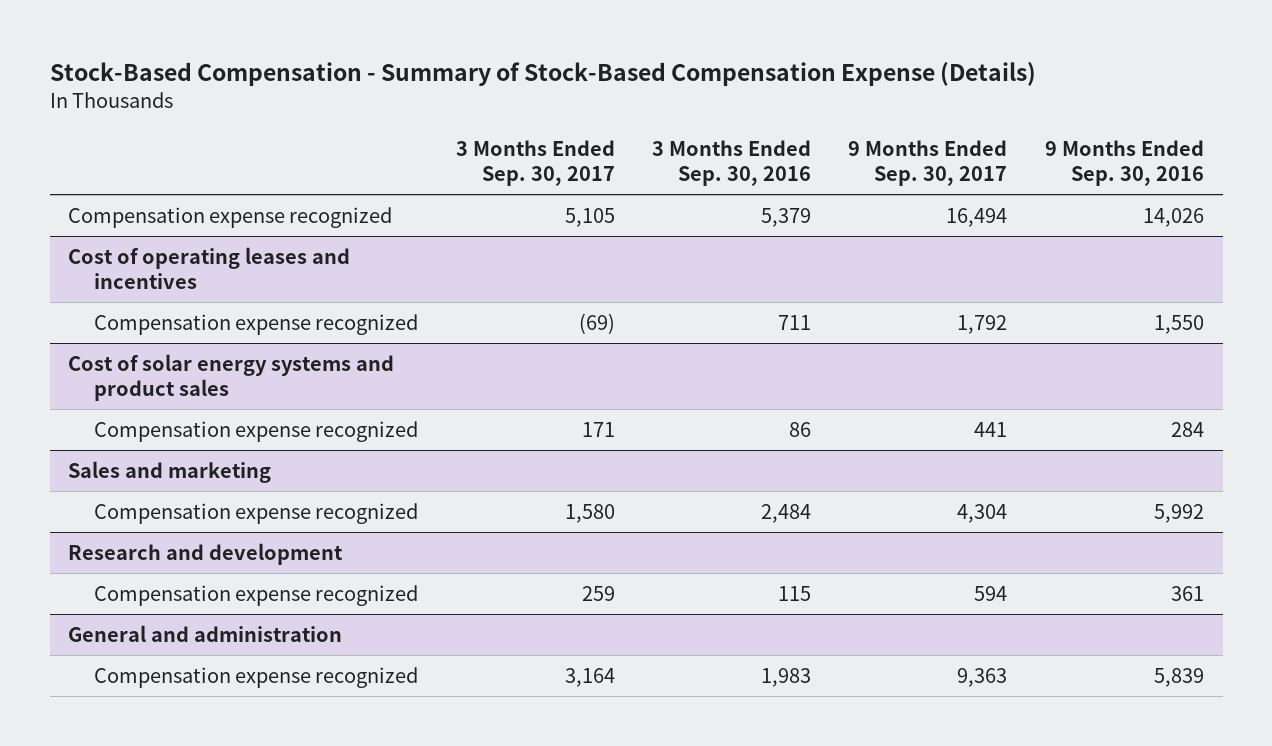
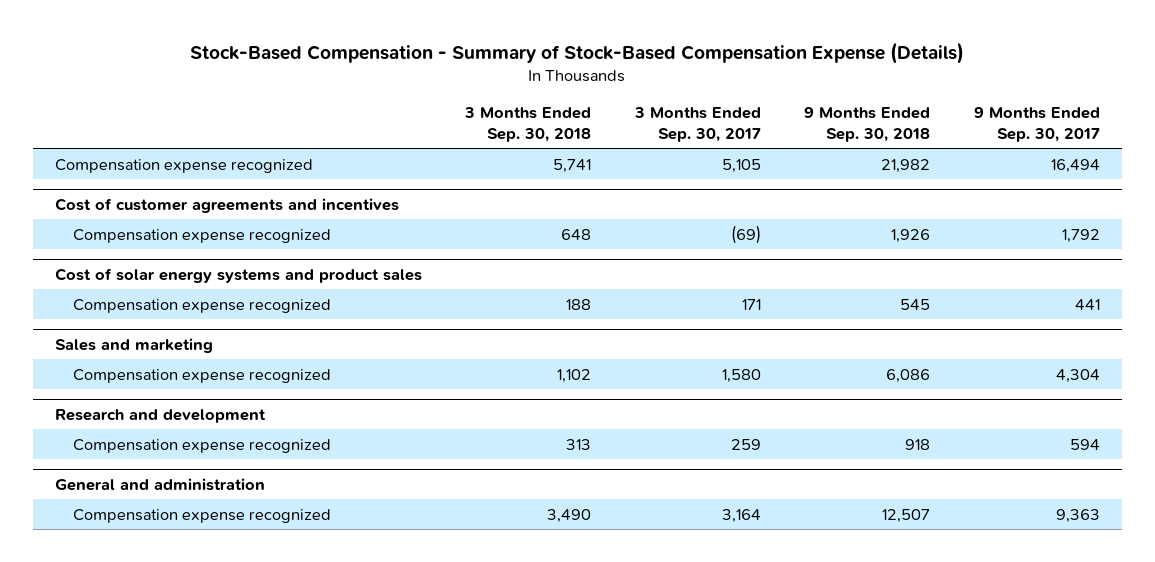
- | 3 Months Ended Sep. 30, 2017 | 3 Months Ended Sep. 30, 2016 | 9 Months Ended Sep. 30, 2017 | 9 Months Ended Sep. 30, 2016
+ | 3 Months Ended Sep. 30, 2018 | 3 Months Ended Sep. 30, 2017 | 9 Months Ended Sep. 30, 2018 | 9 Months Ended Sep. 30, 2017
- Cost of operating leases and incentives
+ Cost of customer agreements and incentives

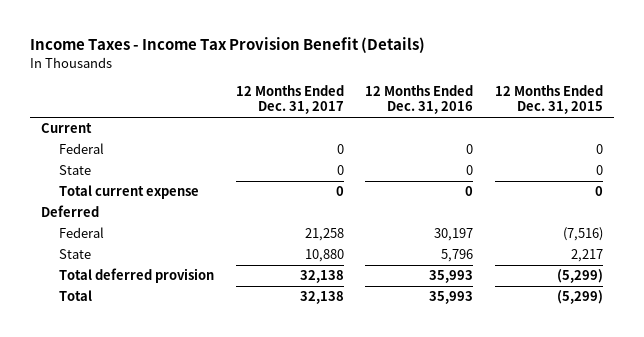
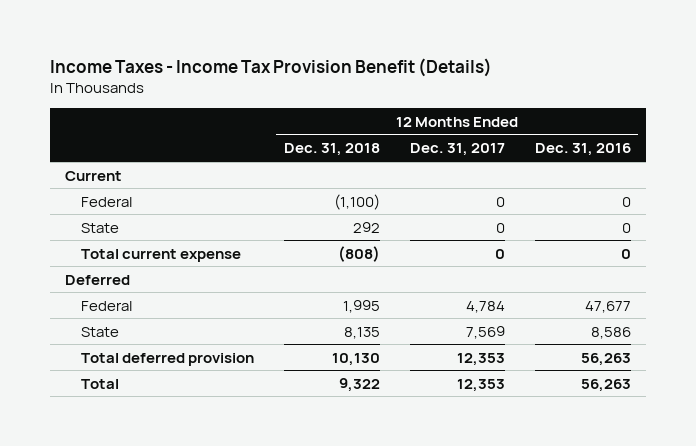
- | 12 Months Ended Dec. 31, 2017 | 12 Months Ended Dec. 31, 2016 | 12 Months Ended Dec. 31, 2015
+ | 12 Months Ended Dec. 31, 2018 | 12 Months Ended Dec. 31, 2017 | 12 Months Ended Dec. 31, 2016
- Federal | 21,258 | 30,197 | (7,516)
- State | 10,880 | 5,796 | 2,217
- Total deferred provision | 32,138 | 35,993 | (5,299)
- Total | 32,138 | 35,993 | (5,299)
+ Federal | 1,995 | 4,784 | 47,677
+ State | 8,135 | 7,569 | 8,586
+ Total deferred provision | 10,130 | 12,353 | 56,263
+ Total | 9,322 | 12,353 | 56,263

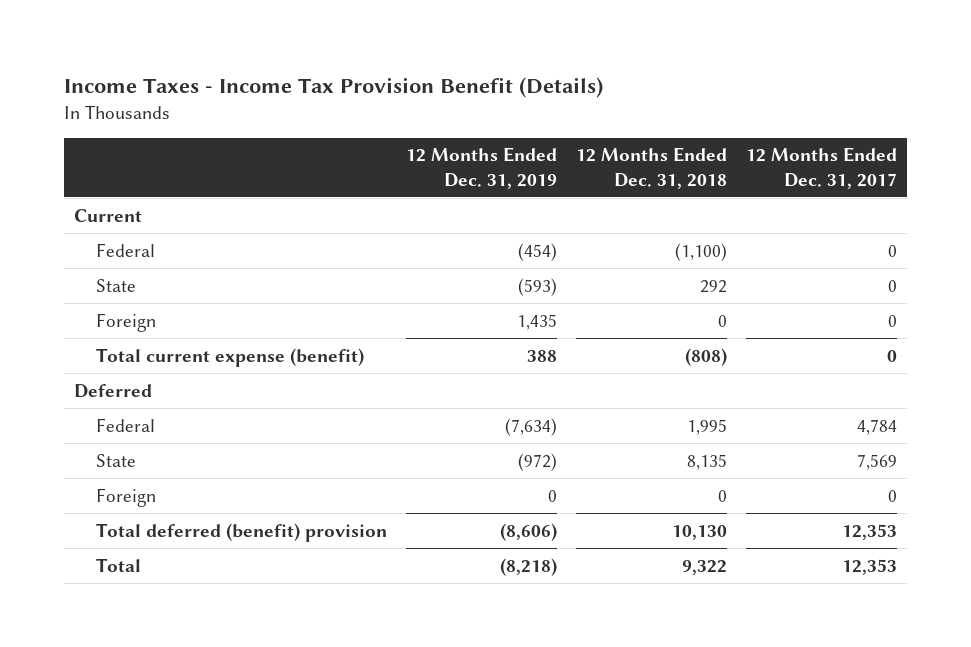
- | 12 Months Ended Dec. 31, 2018 | 12 Months Ended Dec. 31, 2017 | 12 Months Ended Dec. 31, 2016
+ | 12 Months Ended Dec. 31, 2019 | 12 Months Ended Dec. 31, 2018 | 12 Months Ended Dec. 31, 2017
- Total current expense | (808) | 0 | 0
+ Foreign | 1,435 | 0 | 0
+ Total current expense (benefit) | 388 | (808) | 0
- Total deferred provision | 10,130 | 12,353 | 56,263
+ Foreign | 0 | 0 | 0
+ Total deferred (benefit) provision | (8,606) | 10,130 | 12,353

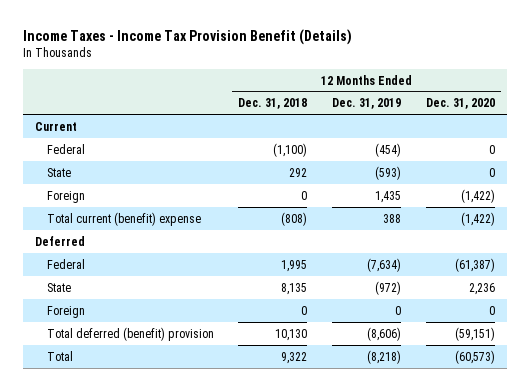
- | 12 Months Ended Dec. 31, 2019 | 12 Months Ended Dec. 31, 2018 | 12 Months Ended Dec. 31, 2017
+ | 12 Months Ended Dec. 31, 2018 | 12 Months Ended Dec. 31, 2019 | 12 Months Ended Dec. 31, 2020
- Total current expense (benefit) | 388 | (808) | 0
+ Total current (benefit) expense | (808) | 388 | (1,422)

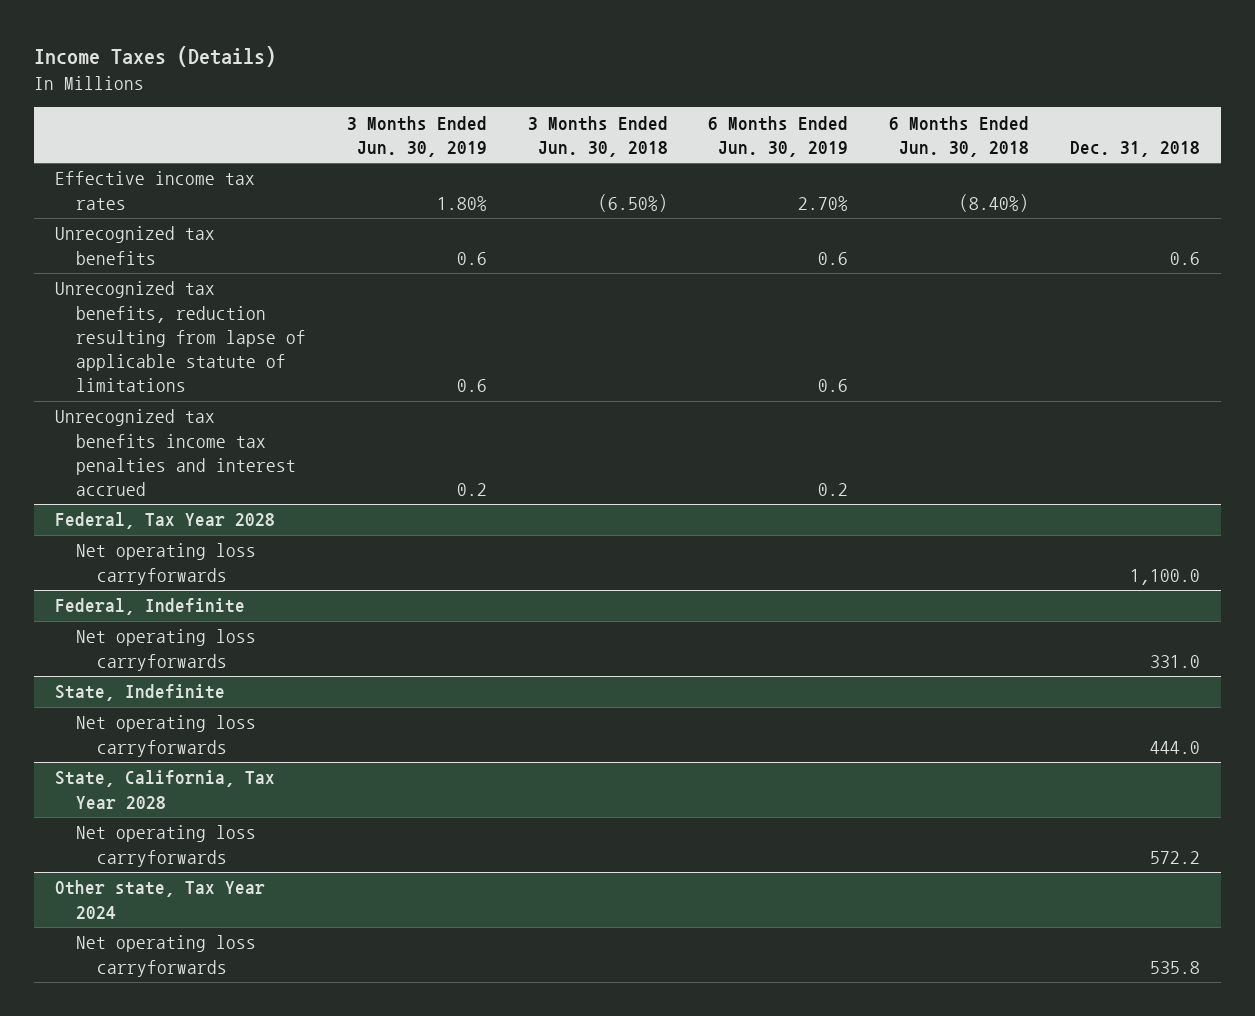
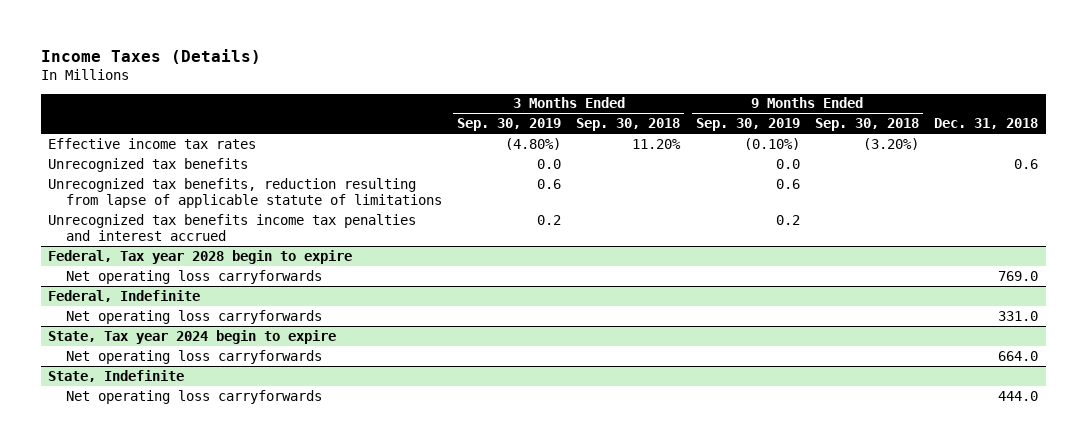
- | 3 Months Ended Jun. 30, 2019 | 3 Months Ended Jun. 30, 2018 | 6 Months Ended Jun. 30, 2019 | 6 Months Ended Jun. 30, 2018 | Dec. 31, 2018
+ | 3 Months Ended Sep. 30, 2019 | 3 Months Ended Sep. 30, 2018 | 9 Months Ended Sep. 30, 2019 | 9 Months Ended Sep. 30, 2018 | Dec. 31, 2018
- Federal, Tax Year 2028
- Net operating loss carryforwards | | | | | 1,100.0
+ Federal, Tax year 2028 begin to expire
+ Net operating loss carryforwards | | | | | 769.0
+ State, Tax year 2024 begin to expire
+ Net operating loss carryforwards | | | | | 664.0
- State, California, Tax Year 2028
- Net operating loss carryforwards | | | | | 572.2
- Other state, Tax Year 2024
- Net operating loss carryforwards | | | | | 535.8

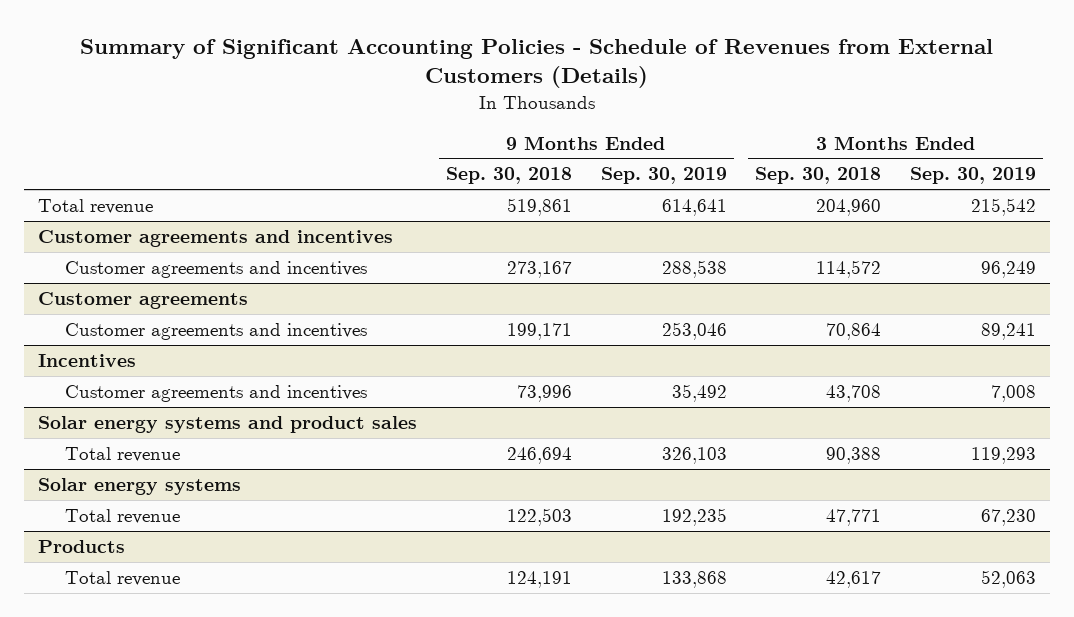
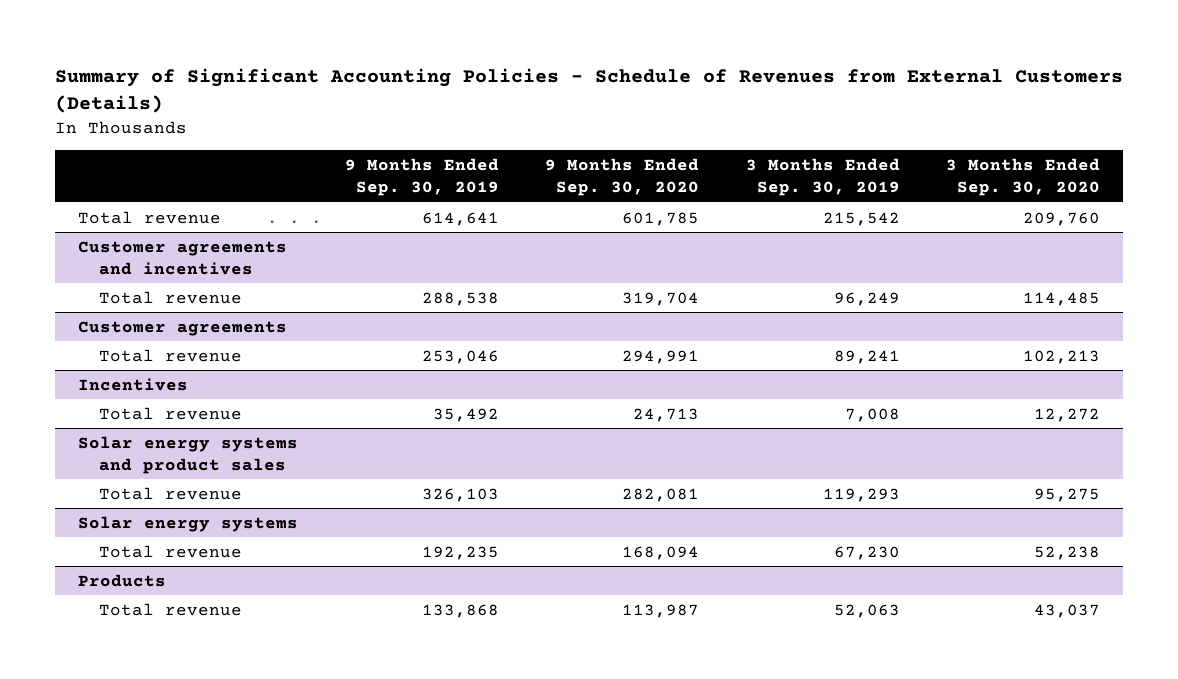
- | 9 Months Ended Sep. 30, 2018 | 9 Months Ended Sep. 30, 2019 | 3 Months Ended Sep. 30, 2018 | 3 Months Ended Sep. 30, 2019
+ | 9 Months Ended Sep. 30, 2019 | 9 Months Ended Sep. 30, 2020 | 3 Months Ended Sep. 30, 2019 | 3 Months Ended Sep. 30, 2020
@ Customer agreements and incentives
- Customer agreements and incentives | 273,167 | 288,538 | 114,572 | 96,249
+ Total revenue | 288,538 | 319,704 | 96,249 | 114,485
@ Customer agreements
- Customer agreements and incentives | 199,171 | 253,046 | 70,864 | 89,241
+ Total revenue | 253,046 | 294,991 | 89,241 | 102,213
@ Incentives
- Customer agreements and incentives | 73,996 | 35,492 | 43,708 | 7,008
+ Total revenue | 35,492 | 24,713 | 7,008 | 12,272

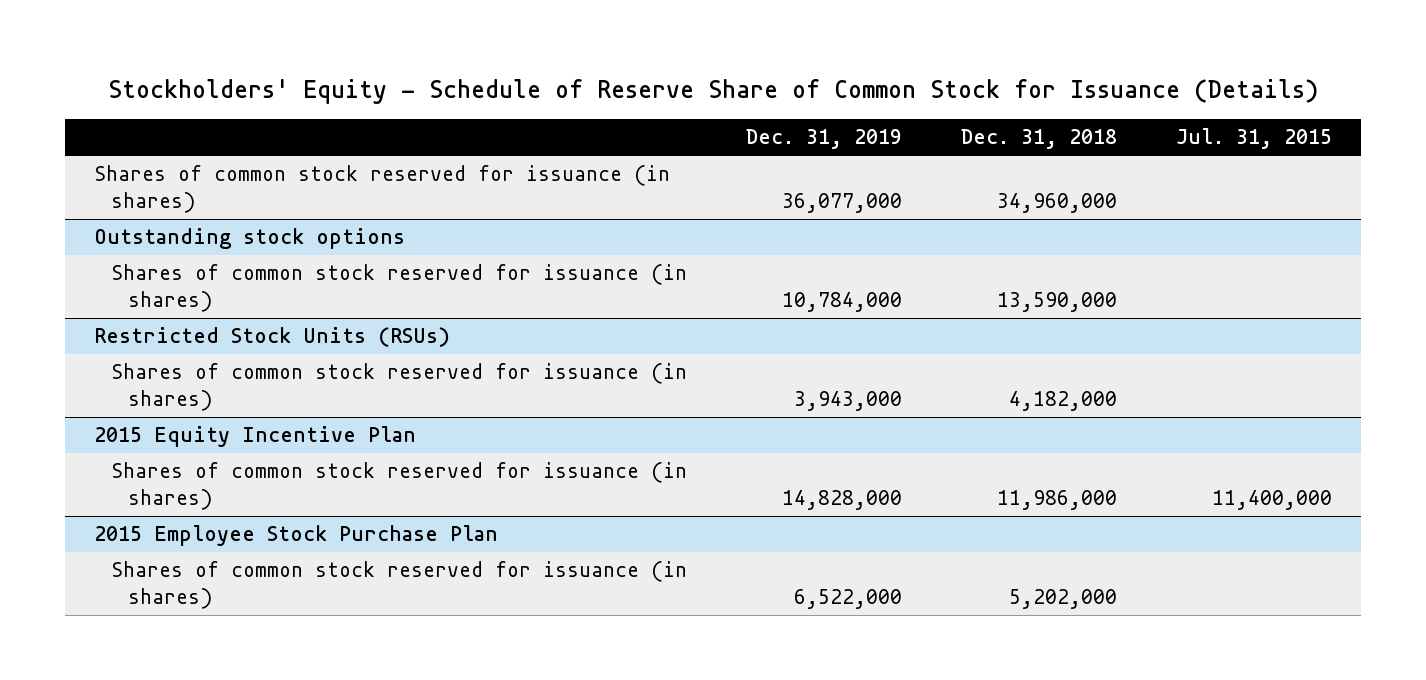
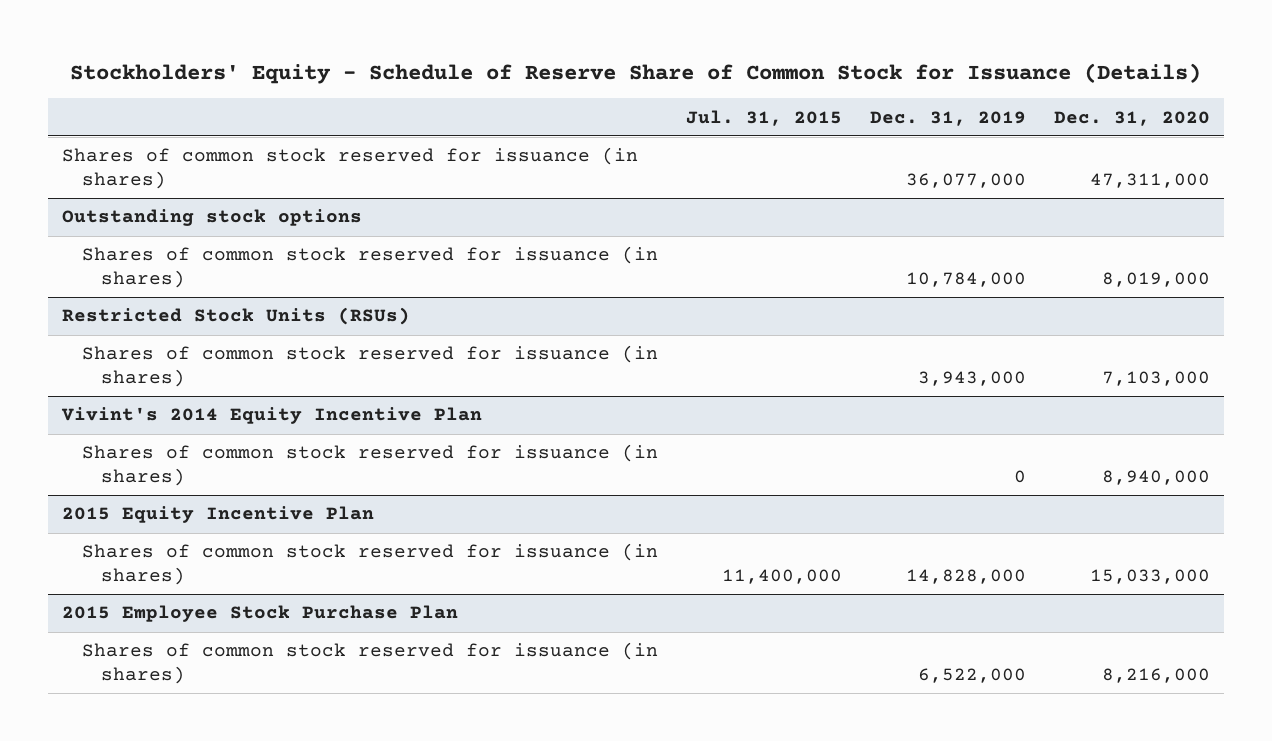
- | Dec. 31, 2019 | Dec. 31, 2018 | Jul. 31, 2015
+ | Jul. 31, 2015 | Dec. 31, 2019 | Dec. 31, 2020
+ Vivint's 2014 Equity Incentive Plan
+ Shares of common stock reserved for issuance (in shares) | | 0 | 8,940,000

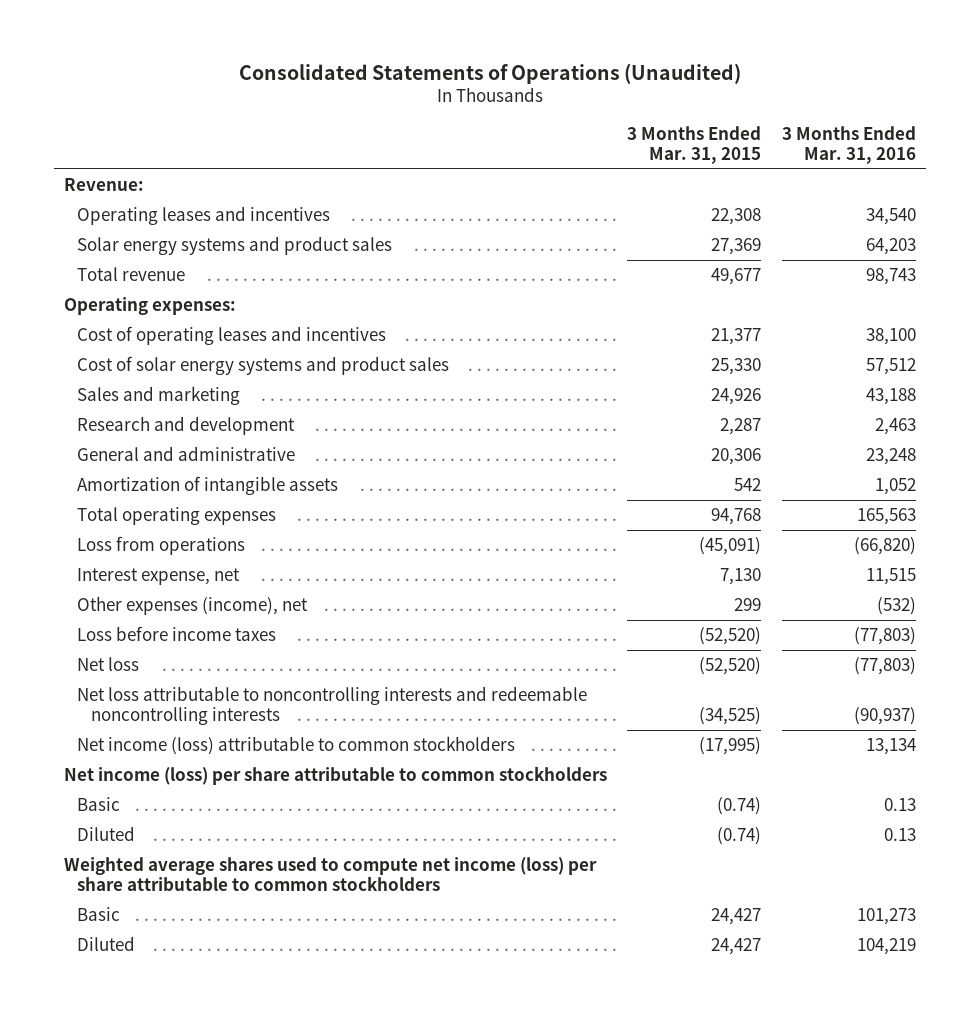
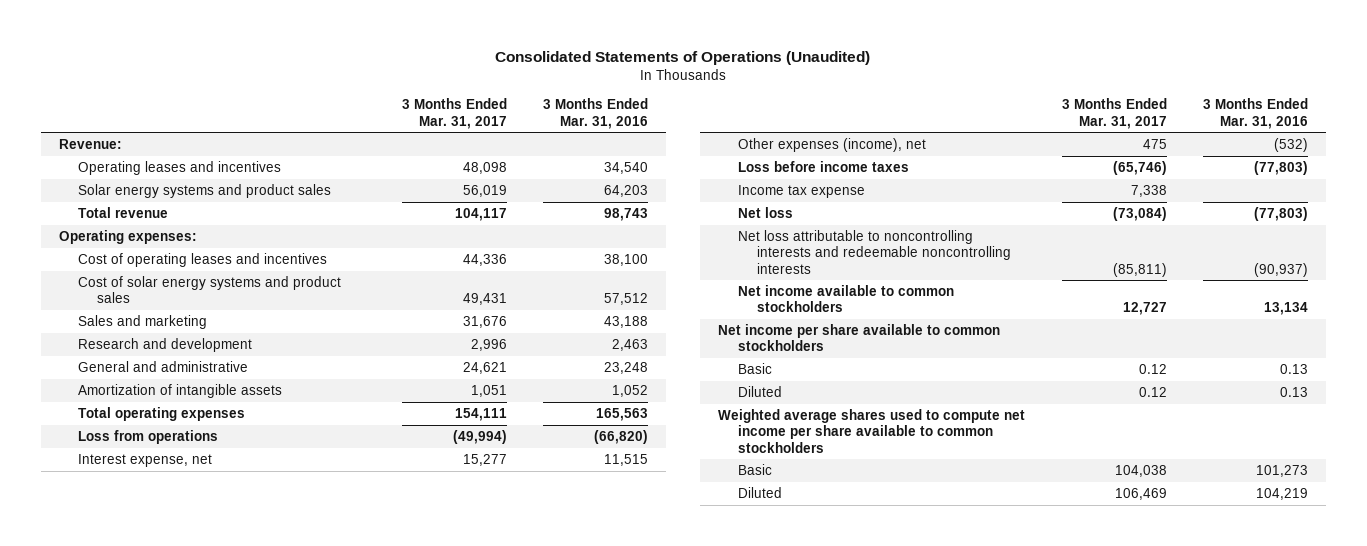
- | 3 Months Ended Mar. 31, 2015 | 3 Months Ended Mar. 31, 2016
+ | 3 Months Ended Mar. 31, 2017 | 3 Months Ended Mar. 31, 2016
+ Income tax expense | 7,338 |
- Net income (loss) attributable to common stockholders | (17,995) | 13,134
- Net income (loss) per share attributable to common stockholders
+ Net income available to common stockholders | 12,727 | 13,134
+ Net income per share available to common stockholders
- Weighted average shares used to compute net income (loss) per share attributable to common stockholders
+ Weighted average shares used to compute net income per share available to common stockholders

